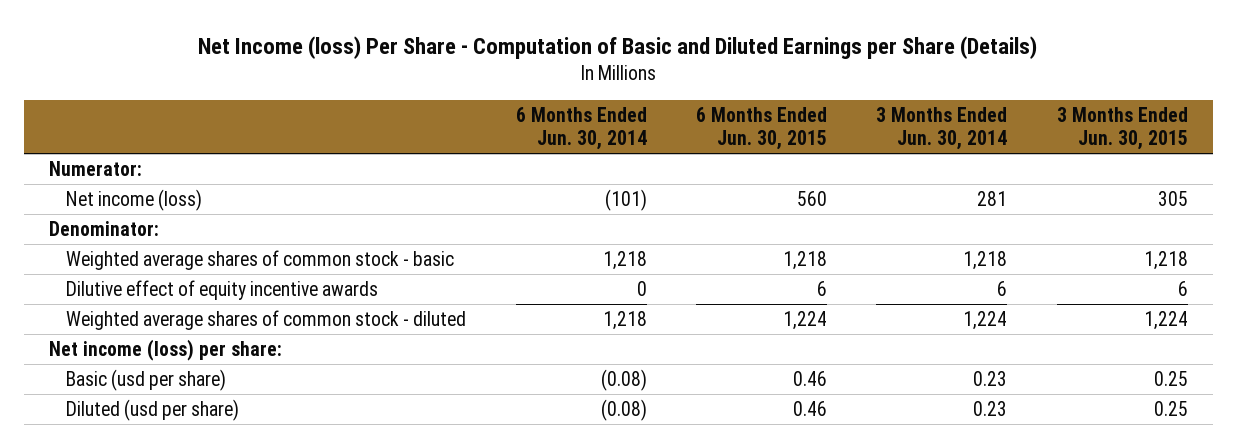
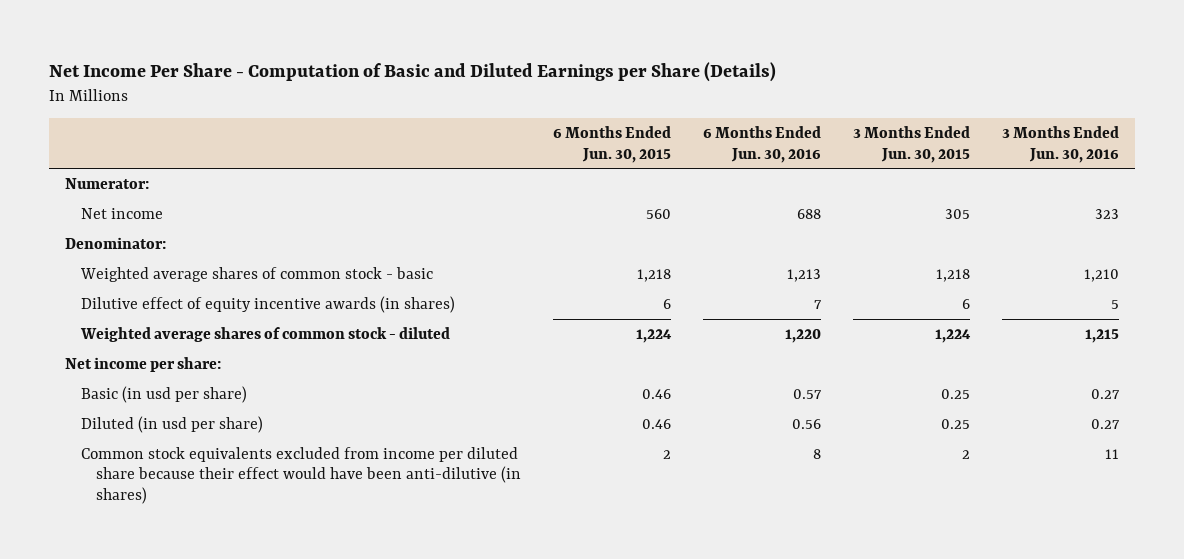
- Net Income (loss) Per Share - Computation of Basic and Diluted Earnings per Share (Details)
+ Net Income Per Share - Computation of Basic and Diluted Earnings per Share (Details)
- | 6 Months Ended Jun. 30, 2014 | 6 Months Ended Jun. 30, 2015 | 3 Months Ended Jun. 30, 2014 | 3 Months Ended Jun. 30, 2015
+ | 6 Months Ended Jun. 30, 2015 | 6 Months Ended Jun. 30, 2016 | 3 Months Ended Jun. 30, 2015 | 3 Months Ended Jun. 30, 2016
- Net income (loss) | (101) | 560 | 281 | 305
+ Net income | 560 | 688 | 305 | 323
- Dilutive effect of equity incentive awards | 0 | 6 | 6 | 6
+ Dilutive effect of equity incentive awards (in shares) | 6 | 7 | 6 | 5
- Net income (loss) per share:
- Basic (usd per share) | (0.08) | 0.46 | 0.23 | 0.25
- Diluted (usd per share) | (0.08) | 0.46 | 0.23 | 0.25
+ Net income per share:
+ Basic (in usd per share) | 0.46 | 0.57 | 0.25 | 0.27
+ Diluted (in usd per share) | 0.46 | 0.56 | 0.25 | 0.27
+ Common stock equivalents excluded from income per diluted share because their effect would have been anti-dilutive (in shares) | 2 | 8 | 2 | 11

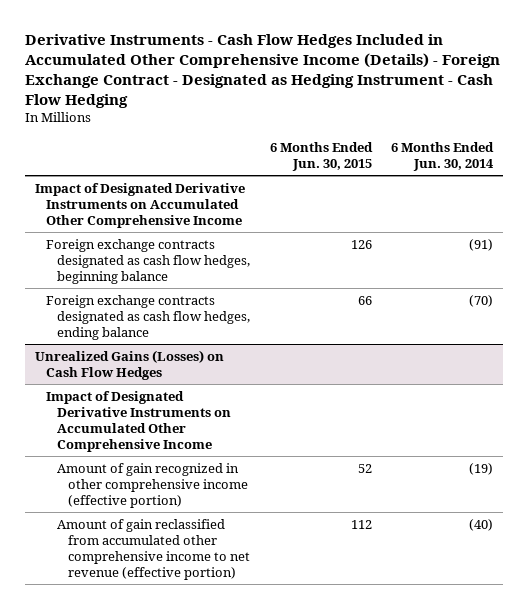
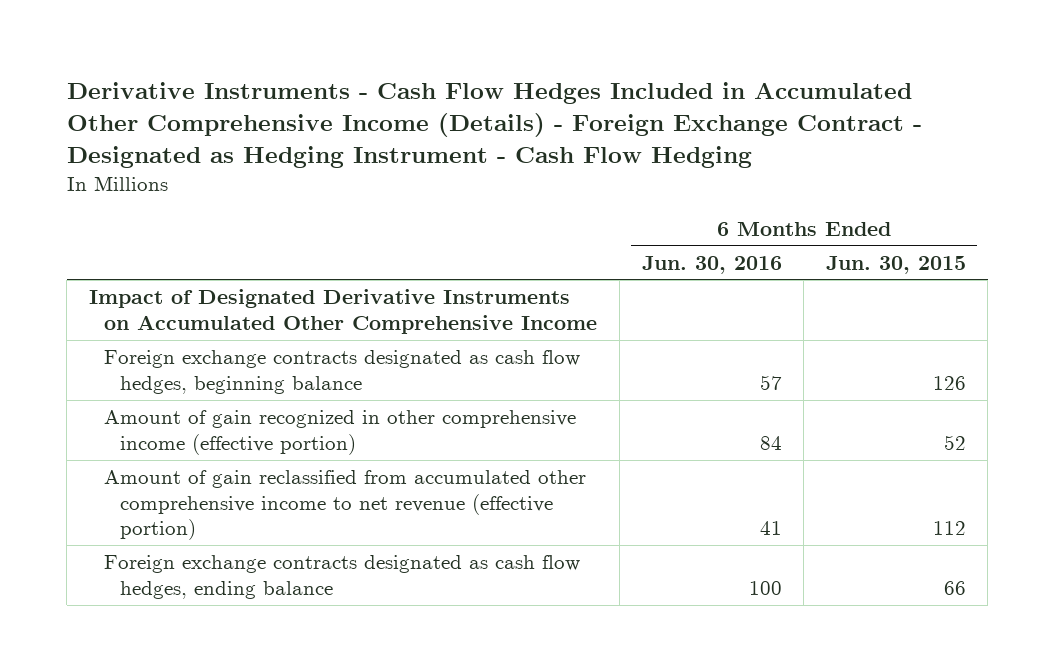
- | 6 Months Ended Jun. 30, 2015 | 6 Months Ended Jun. 30, 2014
+ | 6 Months Ended Jun. 30, 2016 | 6 Months Ended Jun. 30, 2015
- Unrealized Gains (Losses) on Cash Flow Hedges
- Impact of Designated Derivative Instruments on Accumulated Other Comprehensive Income
moved down: Foreign exchange contracts designated as cash flow hedges, ending balance | 100 | 66

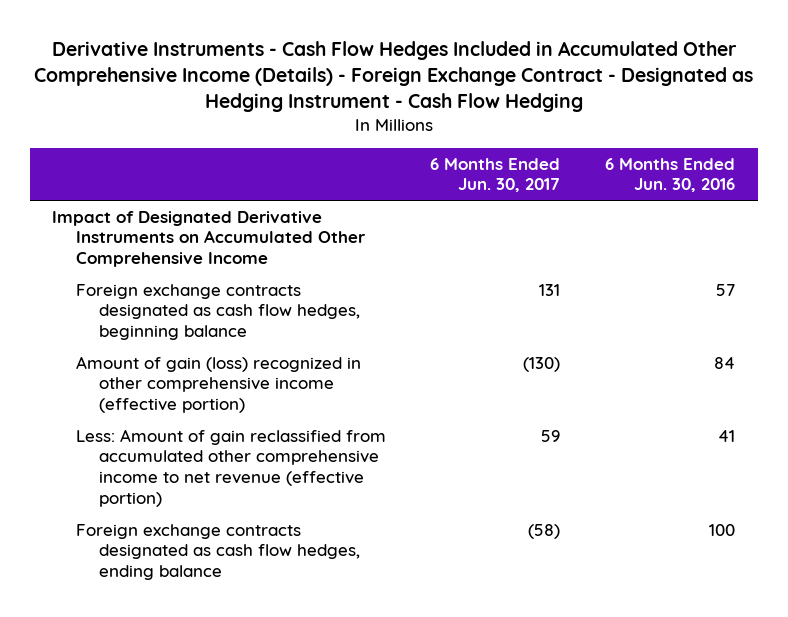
- | 6 Months Ended Jun. 30, 2016 | 6 Months Ended Jun. 30, 2015
+ | 6 Months Ended Jun. 30, 2017 | 6 Months Ended Jun. 30, 2016
- Amount of gain recognized in other comprehensive income (effective portion) | 84 | 52
- Amount of gain reclassified from accumulated other comprehensive income to net revenue (effective portion) | 41 | 112
+ Amount of gain (loss) recognized in other comprehensive income (effective portion) | (130) | 84
+ Less: Amount of gain reclassified from accumulated other comprehensive income to net revenue (effective portion) | 59 | 41

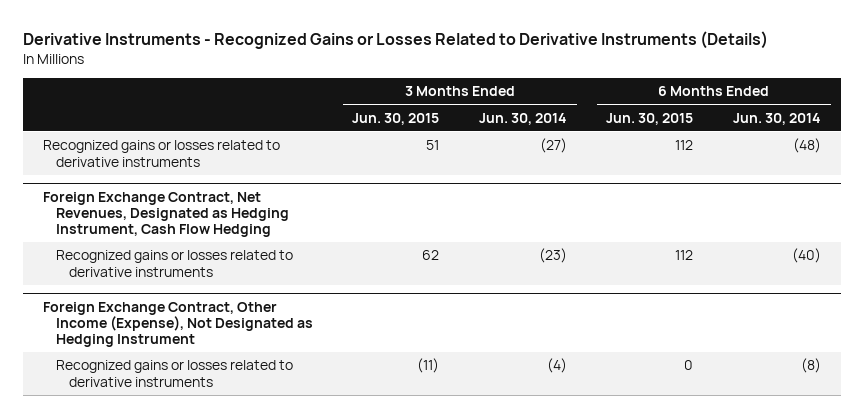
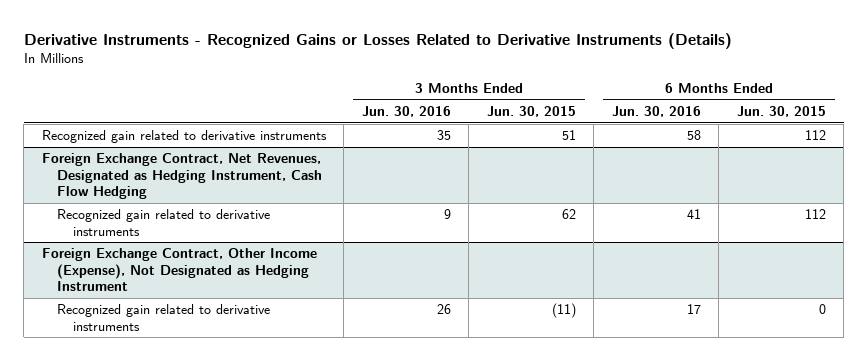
- | 3 Months Ended Jun. 30, 2015 | 3 Months Ended Jun. 30, 2014 | 6 Months Ended Jun. 30, 2015 | 6 Months Ended Jun. 30, 2014
+ | 3 Months Ended Jun. 30, 2016 | 3 Months Ended Jun. 30, 2015 | 6 Months Ended Jun. 30, 2016 | 6 Months Ended Jun. 30, 2015
- Recognized gains or losses related to derivative instruments | 51 | (27) | 112 | (48)
+ Recognized gain related to derivative instruments | 35 | 51 | 58 | 112
@ Foreign Exchange Contract, Net Revenues, Designated as Hedging Instrument, Cash Flow Hedging
- Recognized gains or losses related to derivative instruments | 62 | (23) | 112 | (40)
+ Recognized gain related to derivative instruments | 9 | 62 | 41 | 112
@ Foreign Exchange Contract, Other Income (Expense), Not Designated as Hedging Instrument
- Recognized gains or losses related to derivative instruments | (11) | (4) | 0 | (8)
+ Recognized gain related to derivative instruments | 26 | (11) | 17 | 0

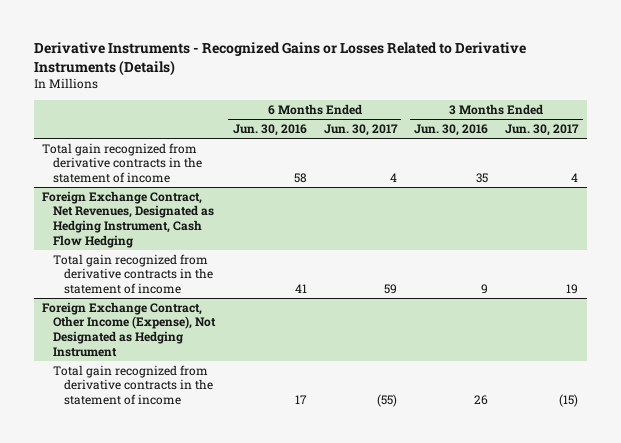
- | 3 Months Ended Jun. 30, 2016 | 3 Months Ended Jun. 30, 2015 | 6 Months Ended Jun. 30, 2016 | 6 Months Ended Jun. 30, 2015
+ | 6 Months Ended Jun. 30, 2016 | 6 Months Ended Jun. 30, 2017 | 3 Months Ended Jun. 30, 2016 | 3 Months Ended Jun. 30, 2017
- Recognized gain related to derivative instruments | 35 | 51 | 58 | 112
+ Total gain recognized from derivative contracts in the statement of income | 58 | 4 | 35 | 4
@ Foreign Exchange Contract, Net Revenues, Designated as Hedging Instrument, Cash Flow Hedging
- Recognized gain related to derivative instruments | 9 | 62 | 41 | 112
+ Total gain recognized from derivative contracts in the statement of income | 41 | 59 | 9 | 19
@ Foreign Exchange Contract, Other Income (Expense), Not Designated as Hedging Instrument
- Recognized gain related to derivative instruments | 26 | (11) | 17 | 0
+ Total gain recognized from derivative contracts in the statement of income | 17 | (55) | 26 | (15)

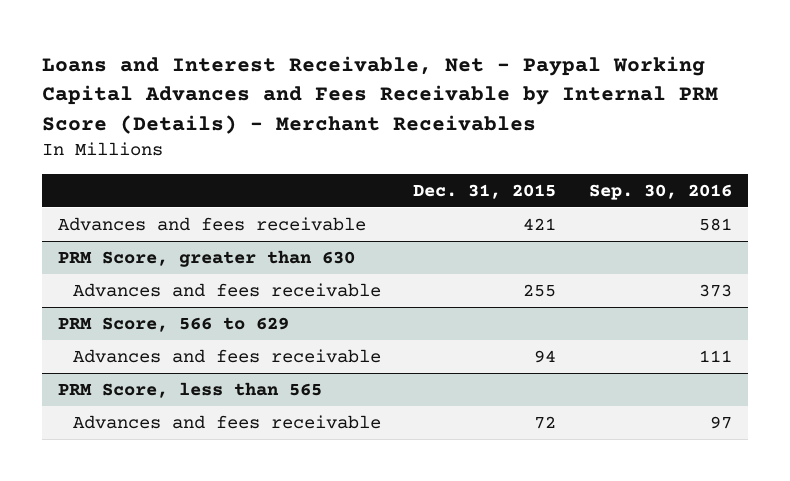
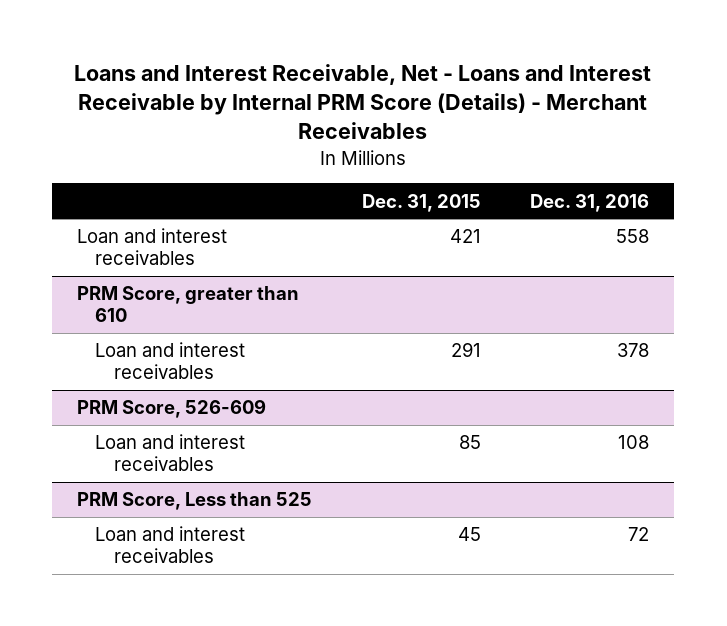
- Loans and Interest Receivable, Net - Paypal Working Capital Advances and Fees Receivable by Internal PRM Score (Details) - Merchant Receivables
+ Loans and Interest Receivable, Net - Loans and Interest Receivable by Internal PRM Score (Details) - Merchant Receivables
- | Dec. 31, 2015 | Sep. 30, 2016
+ | Dec. 31, 2015 | Dec. 31, 2016
- Advances and fees receivable | 421 | 581
- PRM Score, greater than 630
- Advances and fees receivable | 255 | 373
- PRM Score, 566 to 629
- Advances and fees receivable | 94 | 111
- PRM Score, less than 565
- Advances and fees receivable | 72 | 97
+ Loan and interest receivables | 421 | 558
+ PRM Score, greater than 610
+ Loan and interest receivables | 291 | 378
+ PRM Score, 526-609
+ Loan and interest receivables | 85 | 108
+ PRM Score, Less than 525
+ Loan and interest receivables | 45 | 72

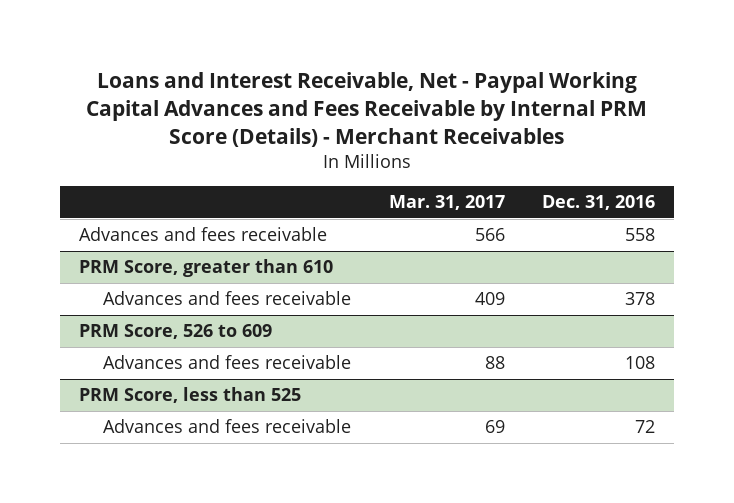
- Loans and Interest Receivable, Net - Loans and Interest Receivable by Internal PRM Score (Details) - Merchant Receivables
+ Loans and Interest Receivable, Net - Paypal Working Capital Advances and Fees Receivable by Internal PRM Score (Details) - Merchant Receivables
- | Dec. 31, 2015 | Dec. 31, 2016
+ | Mar. 31, 2017 | Dec. 31, 2016
- Loan and interest receivables | 421 | 558
+ Advances and fees receivable | 566 | 558
@ PRM Score, greater than 610
- Loan and interest receivables | 291 | 378
- PRM Score, 526-609
- Loan and interest receivables | 85 | 108
- PRM Score, Less than 525
- Loan and interest receivables | 45 | 72
@ PRM Score, greater than 610
+ Advances and fees receivable | 409 | 378
+ PRM Score, 526 to 609
+ Advances and fees receivable | 88 | 108
+ PRM Score, less than 525
+ Advances and fees receivable | 69 | 72

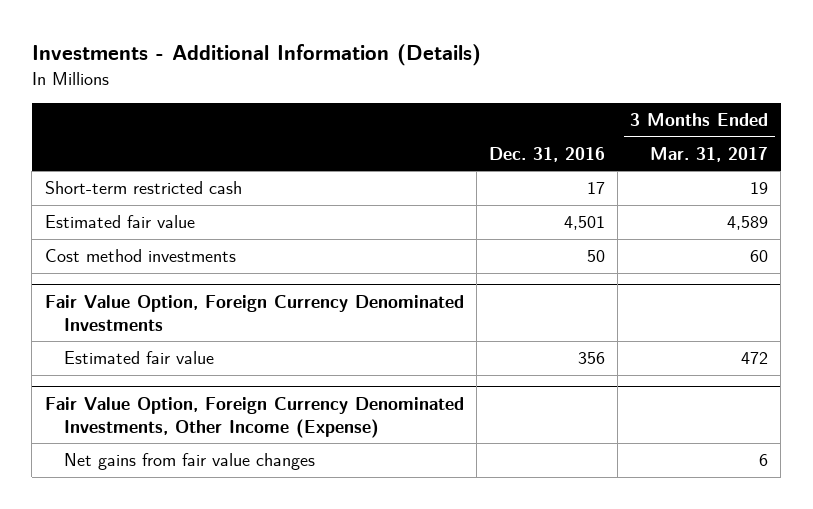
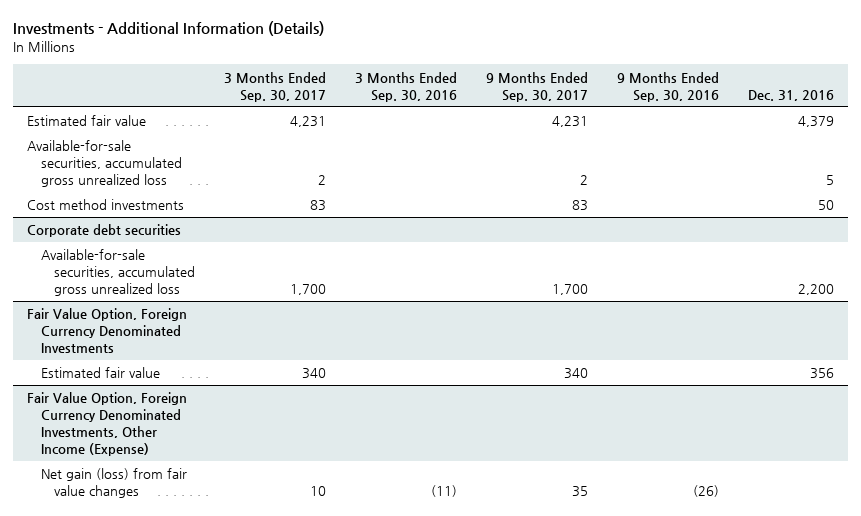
- | Dec. 31, 2016 | 3 Months Ended Mar. 31, 2017
+ | 3 Months Ended Sep. 30, 2017 | 3 Months Ended Sep. 30, 2016 | 9 Months Ended Sep. 30, 2017 | 9 Months Ended Sep. 30, 2016 | Dec. 31, 2016
- Short-term restricted cash | 17 | 19
- Estimated fair value | 4,501 | 4,589
+ Estimated fair value | 4,231 | | 4,231 | | 4,379
+ Available-for-sale securities, accumulated gross unrealized loss | 2 | | 2 | | 5
+ Corporate debt securities
+ Available-for-sale securities, accumulated gross unrealized loss | 1,700 | | 1,700 | | 2,200
@ Fair Value Option, Foreign Currency Denominated Investments, Other Income (Expense)
- Net gains from fair value changes | | 6
+ Net gain (loss) from fair value changes | 10 | (11) | 35 | (26) |

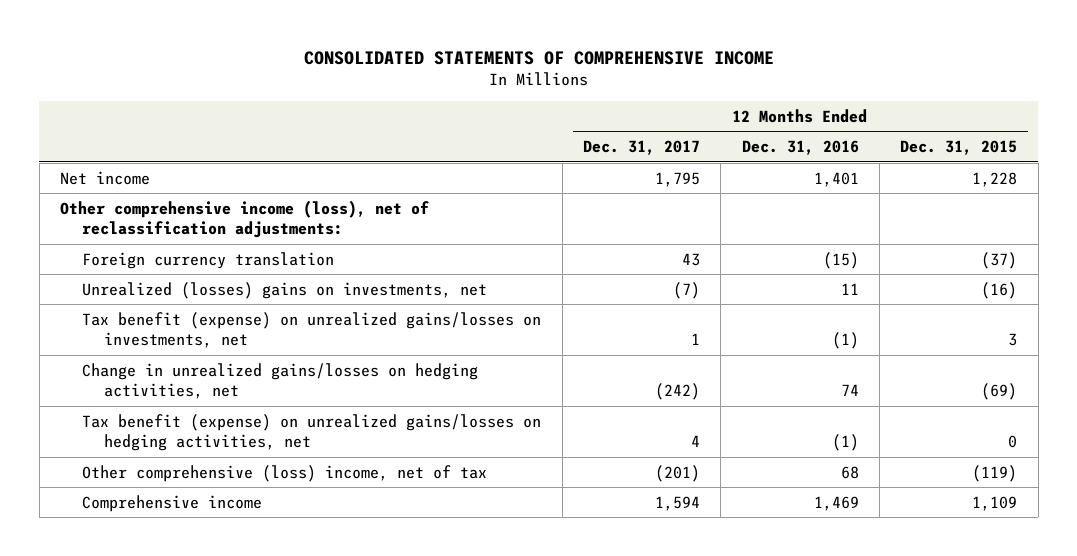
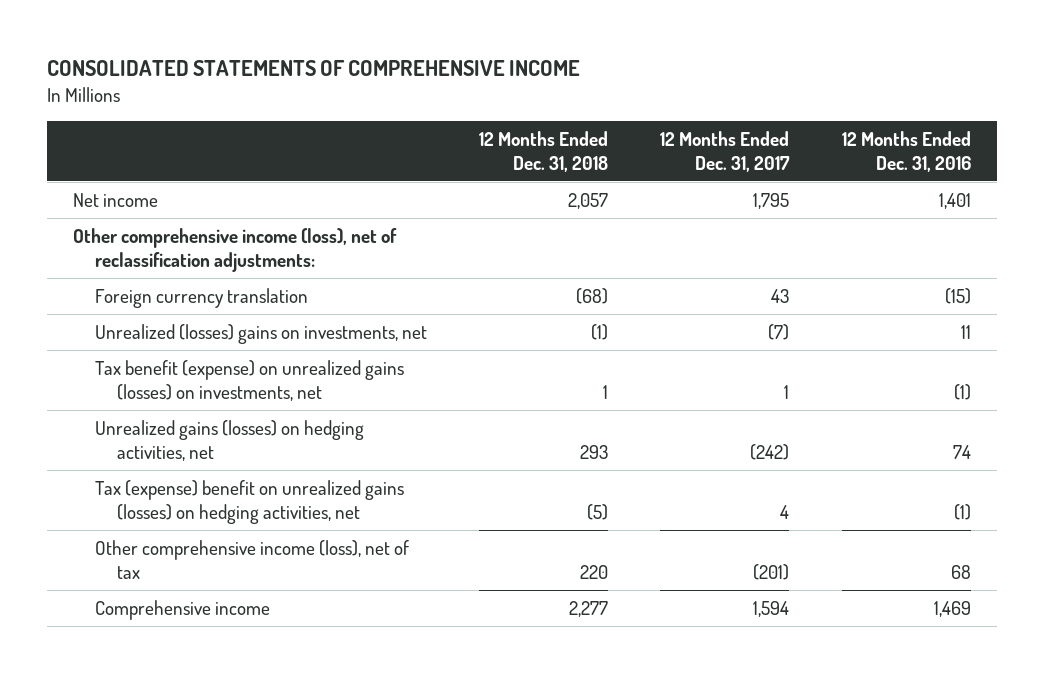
- | 12 Months Ended Dec. 31, 2017 | 12 Months Ended Dec. 31, 2016 | 12 Months Ended Dec. 31, 2015
+ | 12 Months Ended Dec. 31, 2018 | 12 Months Ended Dec. 31, 2017 | 12 Months Ended Dec. 31, 2016
- Tax benefit (expense) on unrealized gains/losses on investments, net | 1 | (1) | 3
- Change in unrealized gains/losses on hedging activities, net | (242) | 74 | (69)
- Tax benefit (expense) on unrealized gains/losses on hedging activities, net | 4 | (1) | 0
- Other comprehensive (loss) income, net of tax | (201) | 68 | (119)
+ Tax benefit (expense) on unrealized gains (losses) on investments, net | 1 | 1 | (1)
+ Unrealized gains (losses) on hedging activities, net | 293 | (242) | 74
+ Tax (expense) benefit on unrealized gains (losses) on hedging activities, net | (5) | 4 | (1)
+ Other comprehensive income (loss), net of tax | 220 | (201) | 68

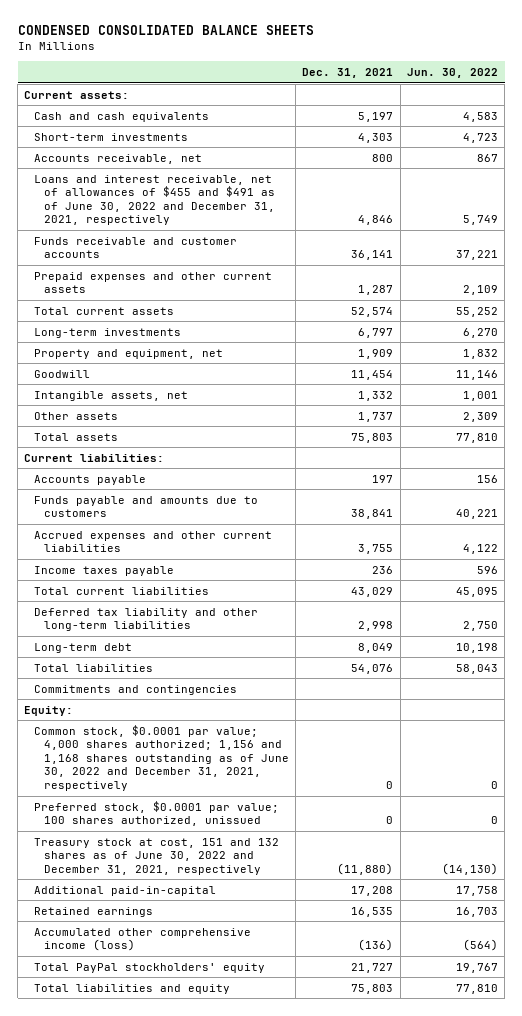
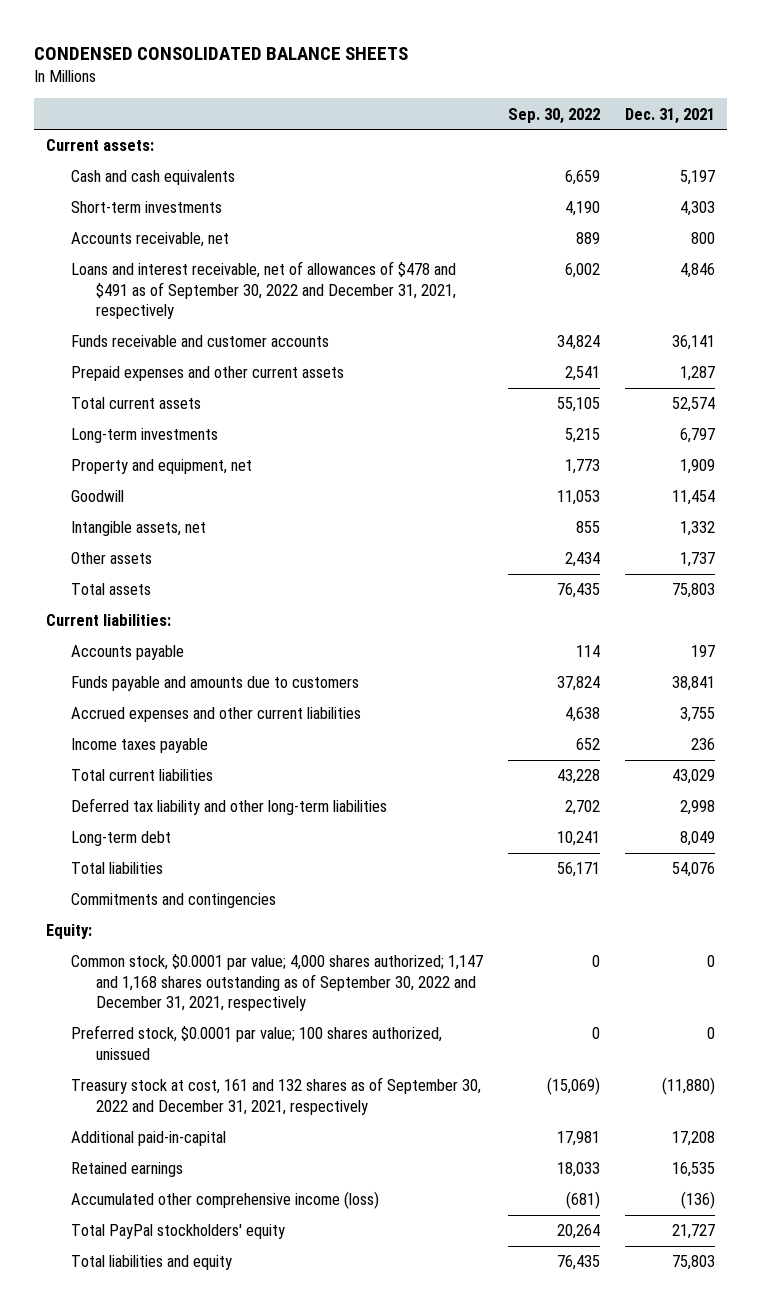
- | Dec. 31, 2021 | Jun. 30, 2022
+ | Sep. 30, 2022 | Dec. 31, 2021
- Loans and interest receivable, net of allowances of $455 and $491 as of June 30, 2022 and December 31, 2021, respectively | 4,846 | 5,749
+ Loans and interest receivable, net of allowances of $478 and $491 as of September 30, 2022 and December 31, 2021, respectively | 6,002 | 4,846
- Common stock, $0.0001 par value; 4,000 shares authorized; 1,156 and 1,168 shares outstanding as of June 30, 2022 and December 31, 2021, respectively | 0 | 0
+ Common stock, $0.0001 par value; 4,000 shares authorized; 1,147 and 1,168 shares outstanding as of September 30, 2022 and December 31, 2021, respectively | 0 | 0
- Treasury stock at cost, 151 and 132 shares as of June 30, 2022 and December 31, 2021, respectively | (11,880) | (14,130)
+ Treasury stock at cost, 161 and 132 shares as of September 30, 2022 and December 31, 2021, respectively | (15,069) | (11,880)

